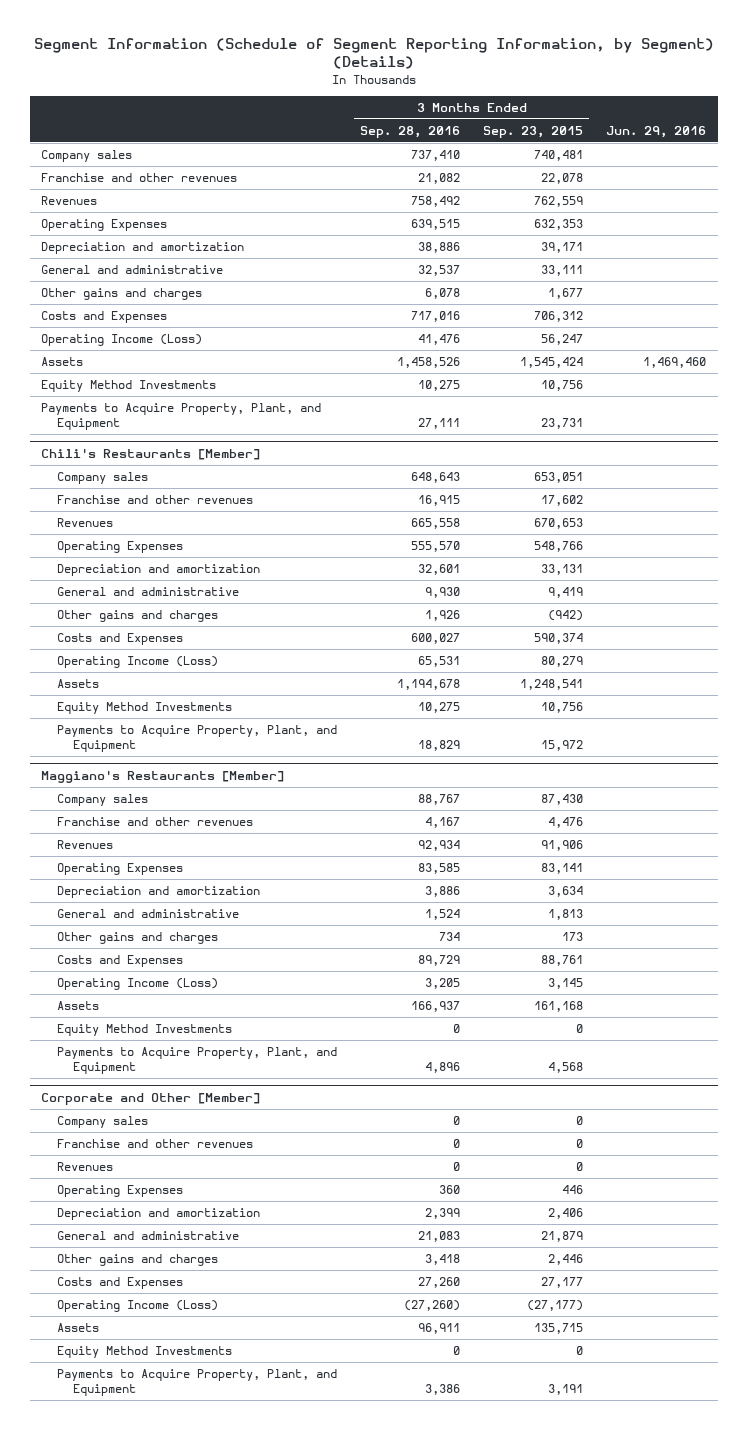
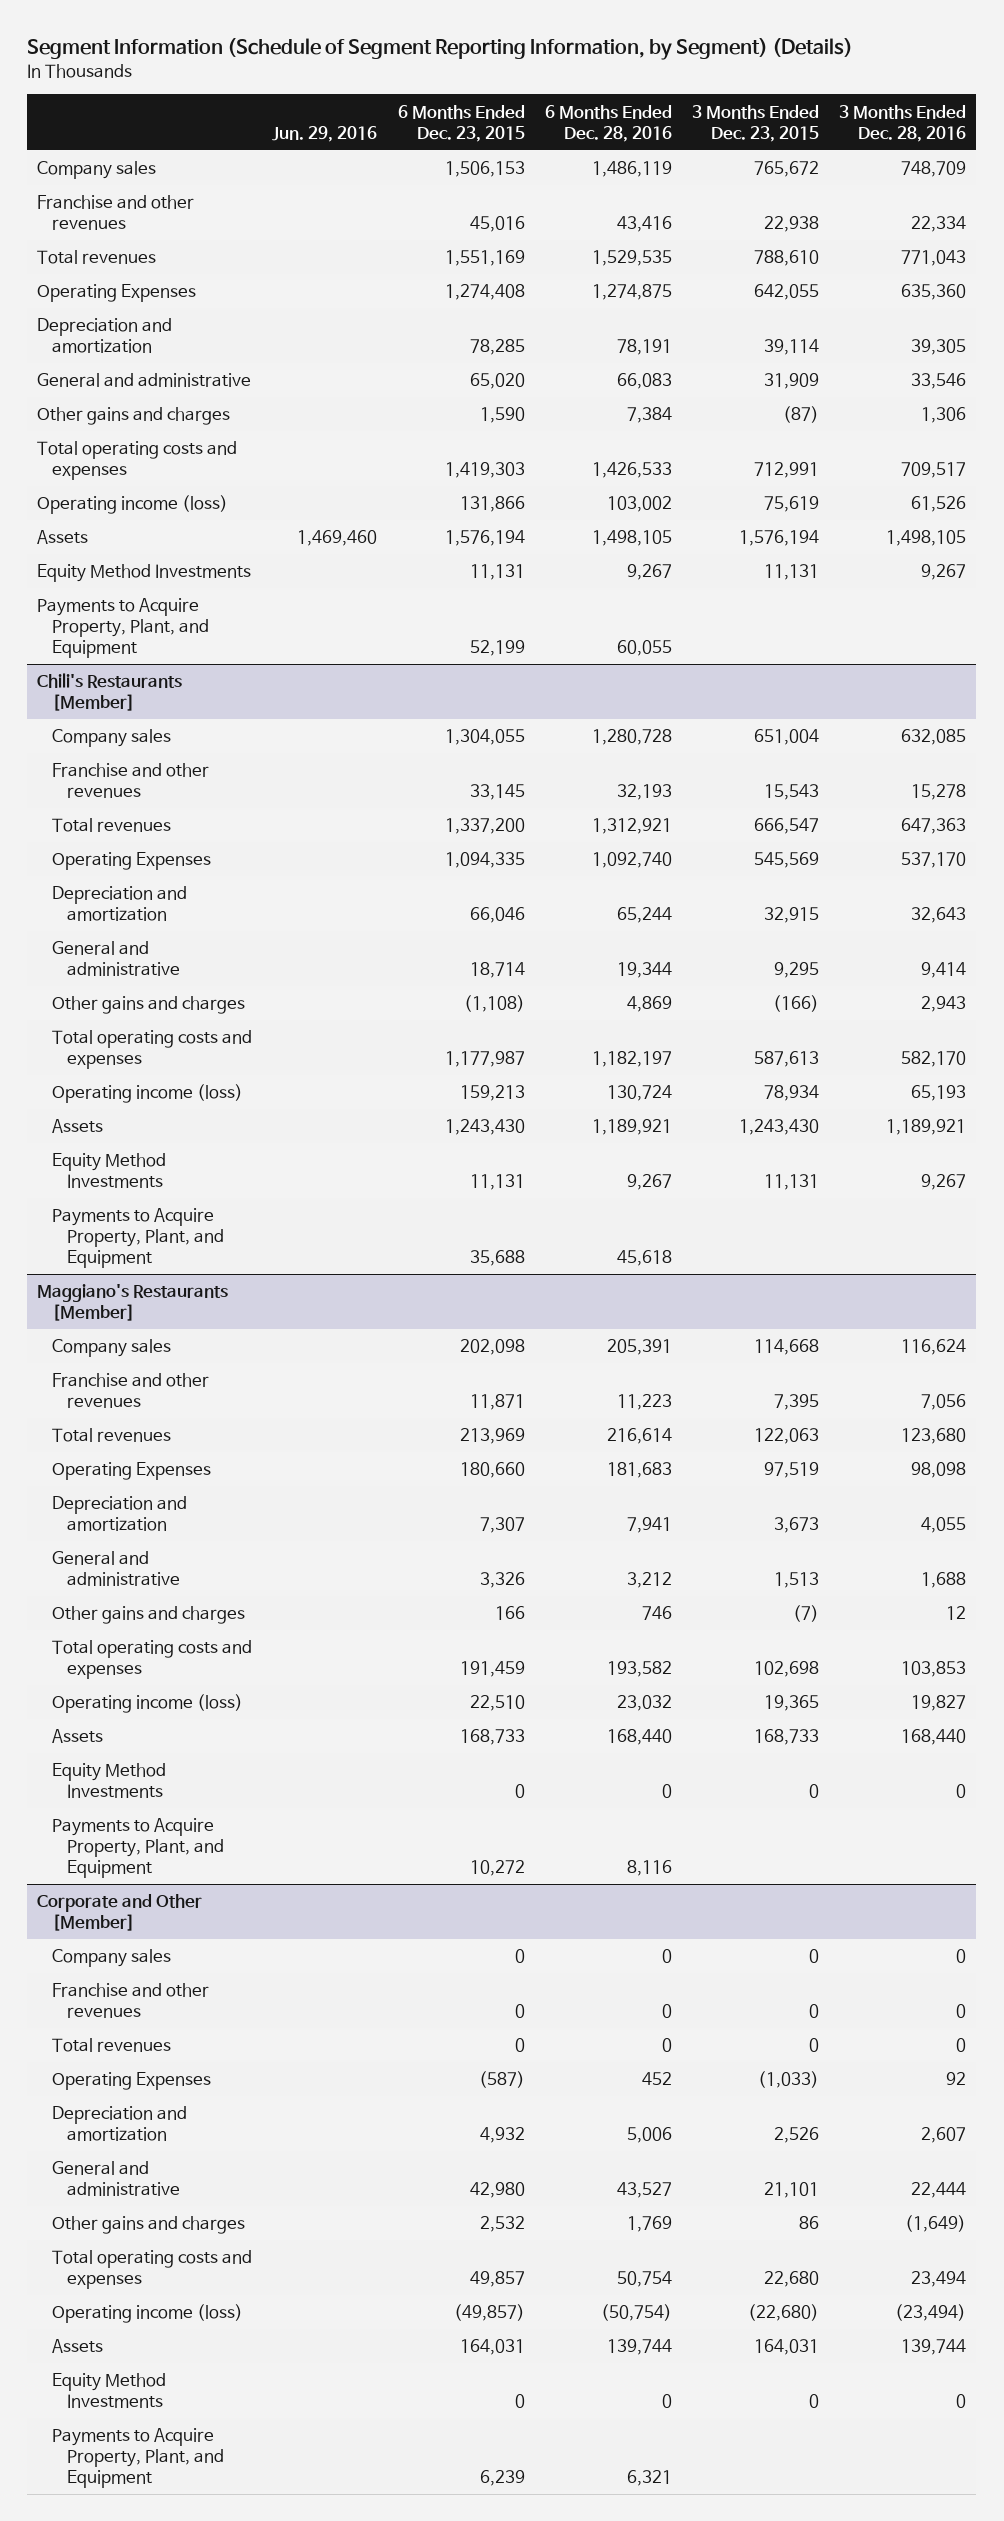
- | 3 Months Ended Sep. 28, 2016 | 3 Months Ended Sep. 23, 2015 | Jun. 29, 2016
+ | Jun. 29, 2016 | 6 Months Ended Dec. 23, 2015 | 6 Months Ended Dec. 28, 2016 | 3 Months Ended Dec. 23, 2015 | 3 Months Ended Dec. 28, 2016
- Revenues | 758,492 | 762,559 |
+ Total revenues | | 1,551,169 | 1,529,535 | 788,610 | 771,043
- Costs and Expenses | 717,016 | 706,312 |
- Operating Income (Loss) | 41,476 | 56,247 |
+ Total operating costs and expenses | | 1,419,303 | 1,426,533 | 712,991 | 709,517
+ Operating income (loss) | | 131,866 | 103,002 | 75,619 | 61,526
@ Chili's Restaurants [Member]
- Revenues | 665,558 | 670,653 |
+ Total revenues | | 1,337,200 | 1,312,921 | 666,547 | 647,363
- Costs and Expenses | 600,027 | 590,374 |
- Operating Income (Loss) | 65,531 | 80,279 |
+ Total operating costs and expenses | | 1,177,987 | 1,182,197 | 587,613 | 582,170
+ Operating income (loss) | | 159,213 | 130,724 | 78,934 | 65,193
@ Maggiano's Restaurants [Member]
- Revenues | 92,934 | 91,906 |
+ Total revenues | | 213,969 | 216,614 | 122,063 | 123,680
- Costs and Expenses | 89,729 | 88,761 |
- Operating Income (Loss) | 3,205 | 3,145 |
+ Total operating costs and expenses | | 191,459 | 193,582 | 102,698 | 103,853
+ Operating income (loss) | | 22,510 | 23,032 | 19,365 | 19,827
@ Corporate and Other [Member]
- Revenues | 0 | 0 |
+ Total revenues | | 0 | 0 | 0 | 0
- Costs and Expenses | 27,260 | 27,177 |
- Operating Income (Loss) | (27,260) | (27,177) |
+ Total operating costs and expenses | | 49,857 | 50,754 | 22,680 | 23,494
+ Operating income (loss) | | (49,857) | (50,754) | (22,680) | (23,494)

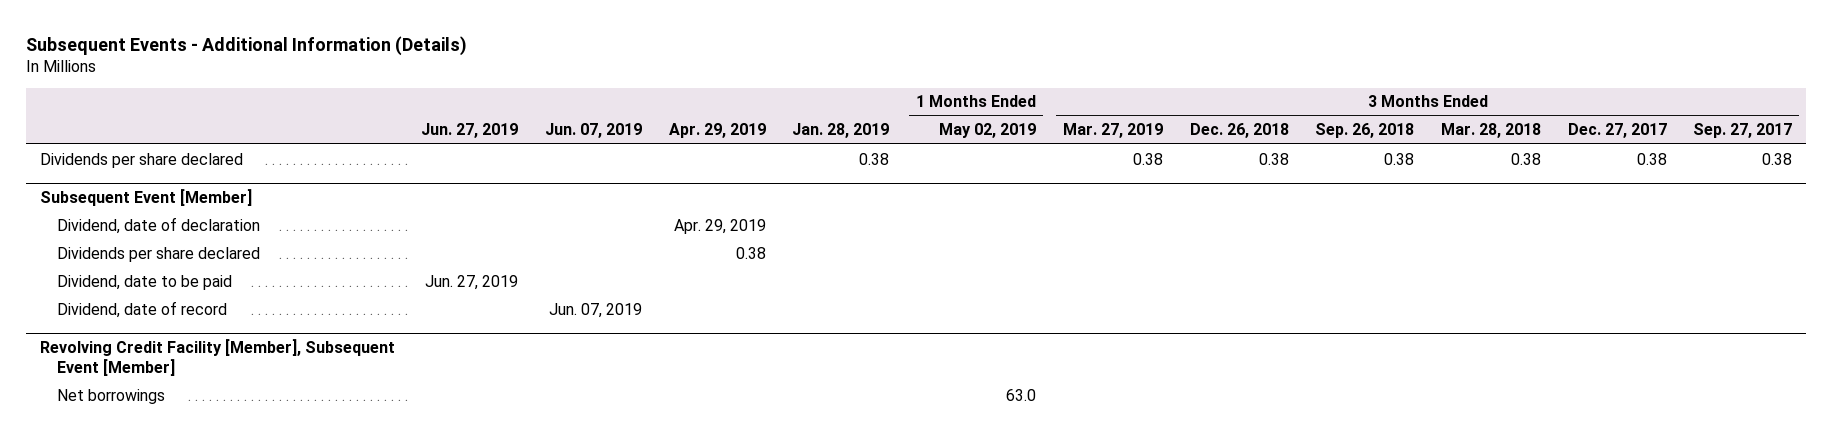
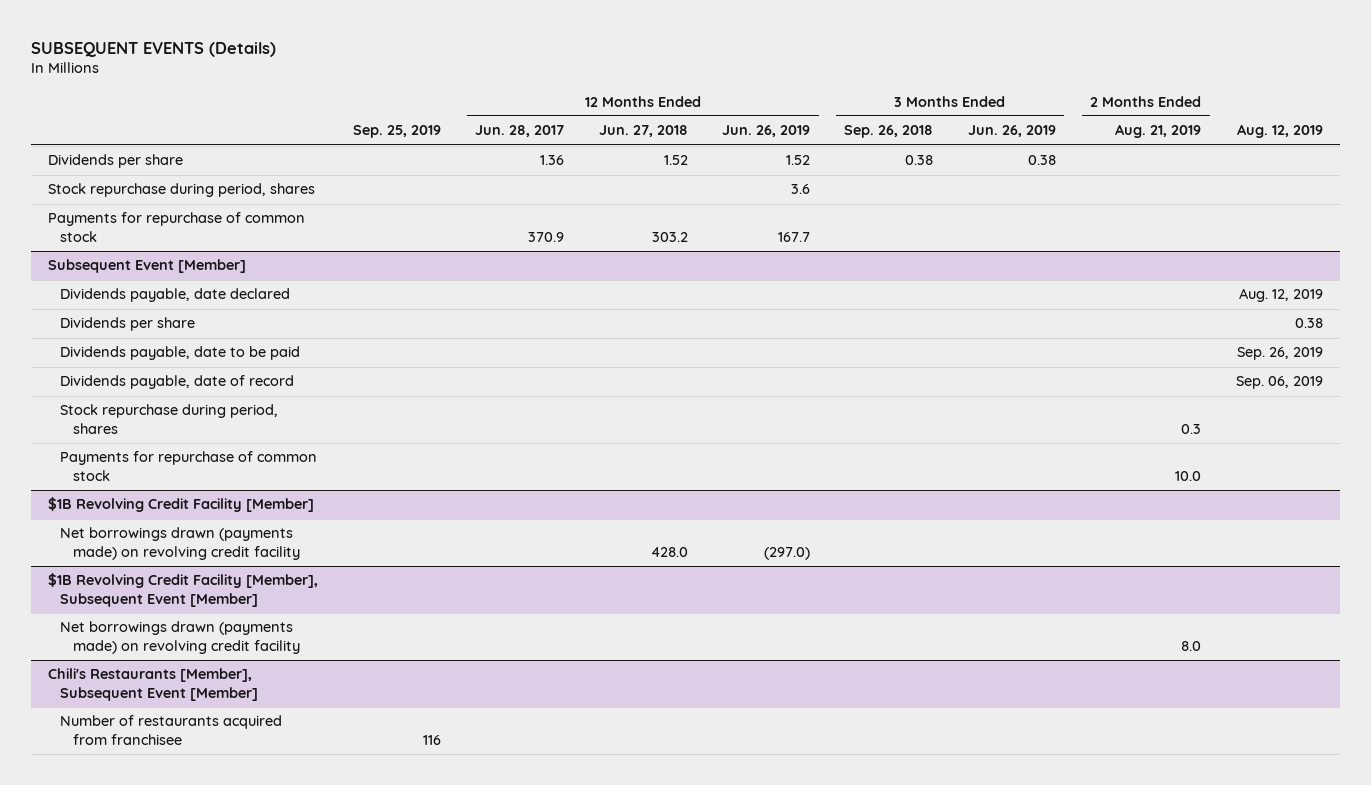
- Subsequent Events - Additional Information (Details)
+ SUBSEQUENT EVENTS (Details)
- | Jun. 27, 2019 | Jun. 07, 2019 | Apr. 29, 2019 | Jan. 28, 2019 | 1 Months Ended May 02, 2019 | 3 Months Ended Mar. 27, 2019 | 3 Months Ended Dec. 26, 2018 | 3 Months Ended Sep. 26, 2018 | 3 Months Ended Mar. 28, 2018 | 3 Months Ended Dec. 27, 2017 | 3 Months Ended Sep. 27, 2017
+ | Sep. 25, 2019 | 12 Months Ended Jun. 28, 2017 | 12 Months Ended Jun. 27, 2018 | 12 Months Ended Jun. 26, 2019 | 3 Months Ended Sep. 26, 2018 | 3 Months Ended Jun. 26, 2019 | 2 Months Ended Aug. 21, 2019 | Aug. 12, 2019
- Dividends per share declared | | | | 0.38 | | 0.38 | 0.38 | 0.38 | 0.38 | 0.38 | 0.38
+ Dividends per share | | 1.36 | 1.52 | 1.52 | 0.38 | 0.38 | |
+ Stock repurchase during period, shares | | | | 3.6 | | | |
+ Payments for repurchase of common stock | | 370.9 | 303.2 | 167.7 | | | |
@ Subsequent Event [Member]
- Dividend, date of declaration | | | Apr. 29, 2019 | | | | | | | |
- Dividends per share declared | | | 0.38 | | | | | | | |
- Dividend, date to be paid | Jun. 27, 2019 | | | | | | | | | |
- Dividend, date of record | | Jun. 07, 2019 | | | | | | | | |
- Revolving Credit Facility [Member], Subsequent Event [Member]
- Net borrowings | | | | | 63.0 | | | | | |
@ Subsequent Event [Member]
+ Dividends payable, date declared | | | | | | | | Aug. 12, 2019
+ Dividends per share | | | | | | | | 0.38
+ Dividends payable, date to be paid | | | | | | | | Sep. 26, 2019
+ Dividends payable, date of record | | | | | | | | Sep. 06, 2019
+ Stock repurchase during period, shares | | | | | | | 0.3 |
+ Payments for repurchase of common stock | | | | | | | 10.0 |
+ $1B Revolving Credit Facility [Member]
+ Net borrowings drawn (payments made) on revolving credit facility | | | 428.0 | (297.0) | | | |
+ $1B Revolving Credit Facility [Member], Subsequent Event [Member]
+ Net borrowings drawn (payments made) on revolving credit facility | | | | | | | 8.0 |
+ Chili's Restaurants [Member], Subsequent Event [Member]
+ Number of restaurants acquired from franchisee | 116 | | | | | | |

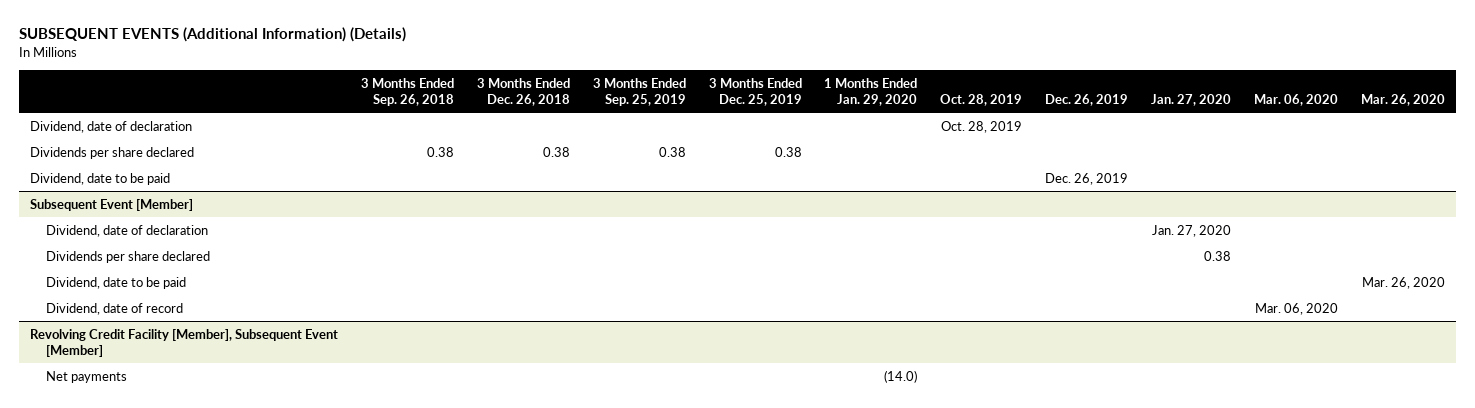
- SUBSEQUENT EVENTS (Details)
+ SUBSEQUENT EVENTS (Additional Information) (Details)
- | Sep. 25, 2019 | 12 Months Ended Jun. 28, 2017 | 12 Months Ended Jun. 27, 2018 | 12 Months Ended Jun. 26, 2019 | 3 Months Ended Sep. 26, 2018 | 3 Months Ended Jun. 26, 2019 | 2 Months Ended Aug. 21, 2019 | Aug. 12, 2019
+ | 3 Months Ended Sep. 26, 2018 | 3 Months Ended Dec. 26, 2018 | 3 Months Ended Sep. 25, 2019 | 3 Months Ended Dec. 25, 2019 | 1 Months Ended Jan. 29, 2020 | Oct. 28, 2019 | Dec. 26, 2019 | Jan. 27, 2020 | Mar. 06, 2020 | Mar. 26, 2020
- Dividends per share | | 1.36 | 1.52 | 1.52 | 0.38 | 0.38 | |
- Stock repurchase during period, shares | | | | 3.6 | | | |
- Payments for repurchase of common stock | | 370.9 | 303.2 | 167.7 | | | |
+ Dividend, date of declaration | | | | | | Oct. 28, 2019 | | | |
+ Dividends per share declared | 0.38 | 0.38 | 0.38 | 0.38 | | | | | |
+ Dividend, date to be paid | | | | | | | Dec. 26, 2019 | | |
@ Subsequent Event [Member]
- Dividends payable, date declared | | | | | | | | Aug. 12, 2019
- Dividends per share | | | | | | | | 0.38
- Dividends payable, date to be paid | | | | | | | | Sep. 26, 2019
- Dividends payable, date of record | | | | | | | | Sep. 06, 2019
- Stock repurchase during period, shares | | | | | | | 0.3 |
- Payments for repurchase of common stock | | | | | | | 10.0 |
- $1B Revolving Credit Facility [Member]
- Net borrowings drawn (payments made) on revolving credit facility | | | 428.0 | (297.0) | | | |
- $1B Revolving Credit Facility [Member], Subsequent Event [Member]
- Net borrowings drawn (payments made) on revolving credit facility | | | | | | | 8.0 |
- Chili's Restaurants [Member], Subsequent Event [Member]
- Number of restaurants acquired from franchisee | 116 | | | | | | |
@ Subsequent Event [Member]
+ Dividend, date of declaration | | | | | | | | Jan. 27, 2020 | |
+ Dividends per share declared | | | | | | | | 0.38 | |
+ Dividend, date to be paid | | | | | | | | | | Mar. 26, 2020
+ Dividend, date of record | | | | | | | | | Mar. 06, 2020 |
+ Revolving Credit Facility [Member], Subsequent Event [Member]
+ Net payments | | | | | (14.0) | | | | |

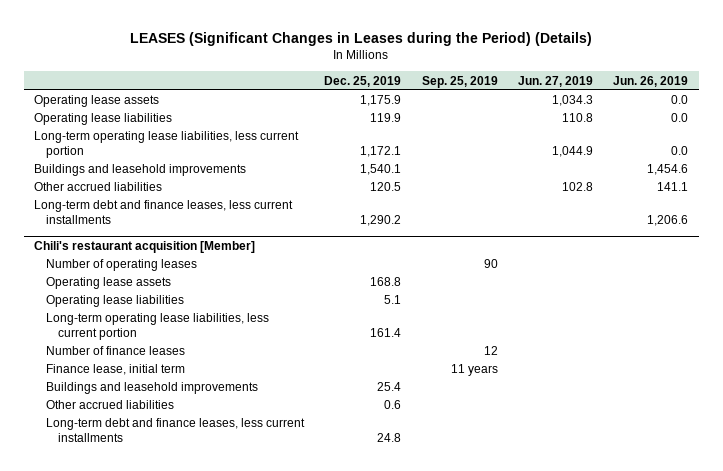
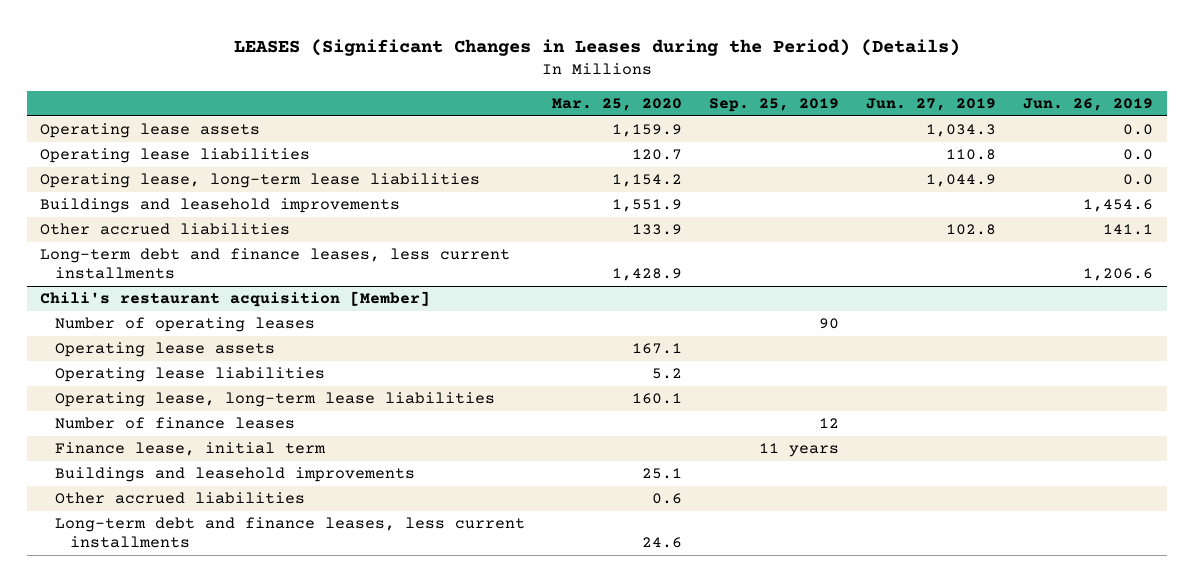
- | Dec. 25, 2019 | Sep. 25, 2019 | Jun. 27, 2019 | Jun. 26, 2019
+ | Mar. 25, 2020 | Sep. 25, 2019 | Jun. 27, 2019 | Jun. 26, 2019
- Long-term operating lease liabilities, less current portion | 1,172.1 | | 1,044.9 | 0.0
+ Operating lease, long-term lease liabilities | 1,154.2 | | 1,044.9 | 0.0
@ Chili's restaurant acquisition [Member]
- Long-term operating lease liabilities, less current portion | 161.4 | | |
+ Operating lease, long-term lease liabilities | 160.1 | | |

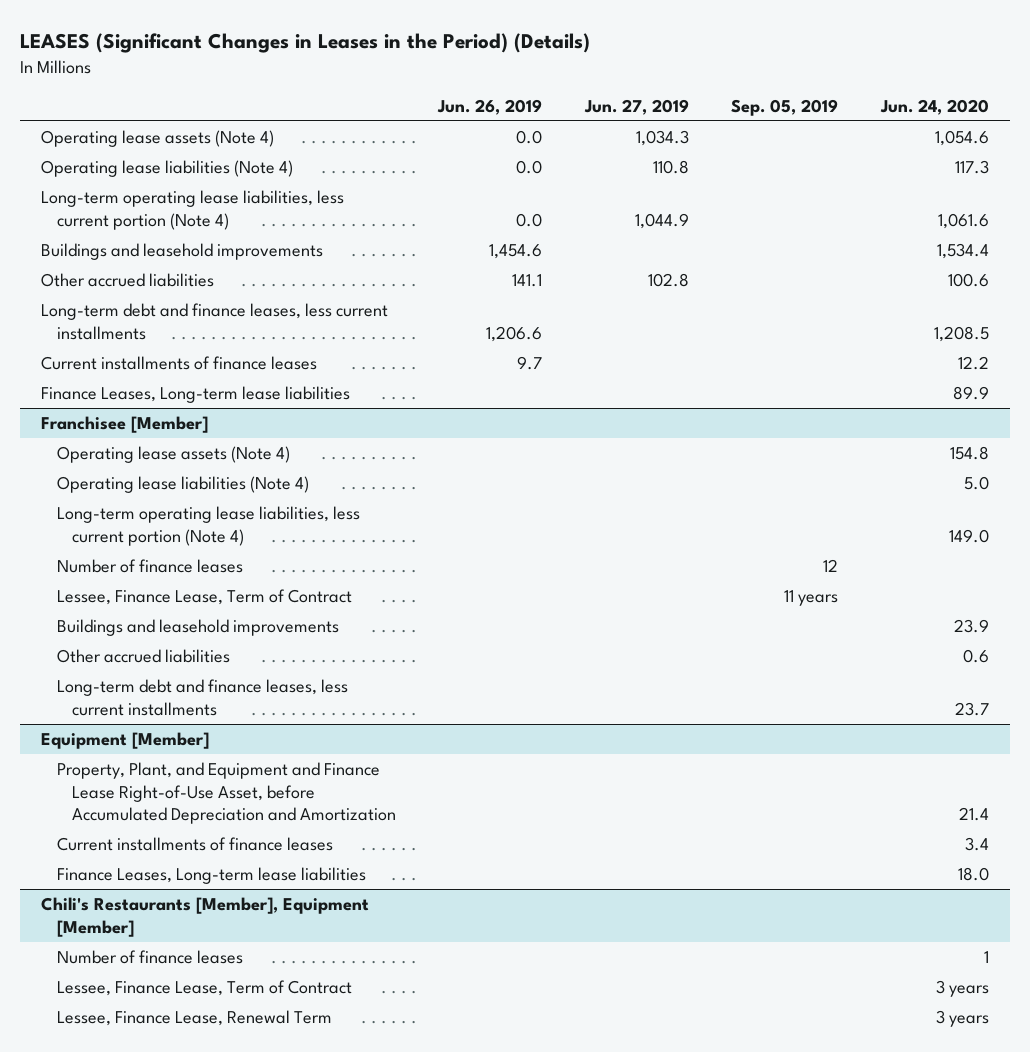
- LEASES (Significant Changes in Leases during the Period) (Details)
+ LEASES (Significant Changes in Leases in the Period) (Details)
- | Mar. 25, 2020 | Sep. 25, 2019 | Jun. 27, 2019 | Jun. 26, 2019
+ | Jun. 26, 2019 | Jun. 27, 2019 | Sep. 05, 2019 | Jun. 24, 2020
- Operating lease assets | 1,159.9 | | 1,034.3 | 0.0
- Operating lease liabilities | 120.7 | | 110.8 | 0.0
- Operating lease, long-term lease liabilities | 1,154.2 | | 1,044.9 | 0.0
+ Operating lease assets (Note 4) | 0.0 | 1,034.3 | | 1,054.6
+ Operating lease liabilities (Note 4) | 0.0 | 110.8 | | 117.3
+ Long-term operating lease liabilities, less current portion (Note 4) | 0.0 | 1,044.9 | | 1,061.6
- Chili's restaurant acquisition [Member]
- Number of operating leases | | 90 | |
- Operating lease assets | 167.1 | | |
- Operating lease liabilities | 5.2 | | |
- Operating lease, long-term lease liabilities | 160.1 | | |
+ Current installments of finance leases | 9.7 | | | 12.2
+ Finance Leases, Long-term lease liabilities | | | | 89.9
+ Franchisee [Member]
+ Operating lease assets (Note 4) | | | | 154.8
+ Operating lease liabilities (Note 4) | | | | 5.0
+ Long-term operating lease liabilities, less current portion (Note 4) | | | | 149.0
- Finance lease, initial term | | 11 years | |
+ Lessee, Finance Lease, Term of Contract | | | 11 years |
+ Equipment [Member]
+ Property, Plant, and Equipment and Finance Lease Right-of-Use Asset, before Accumulated Depreciation and Amortization | | | | 21.4
+ Current installments of finance leases | | | | 3.4
+ Finance Leases, Long-term lease liabilities | | | | 18.0
+ Chili's Restaurants [Member], Equipment [Member]
+ Number of finance leases | | | | 1
+ Lessee, Finance Lease, Term of Contract | | | | 3 years
+ Lessee, Finance Lease, Renewal Term | | | | 3 years

